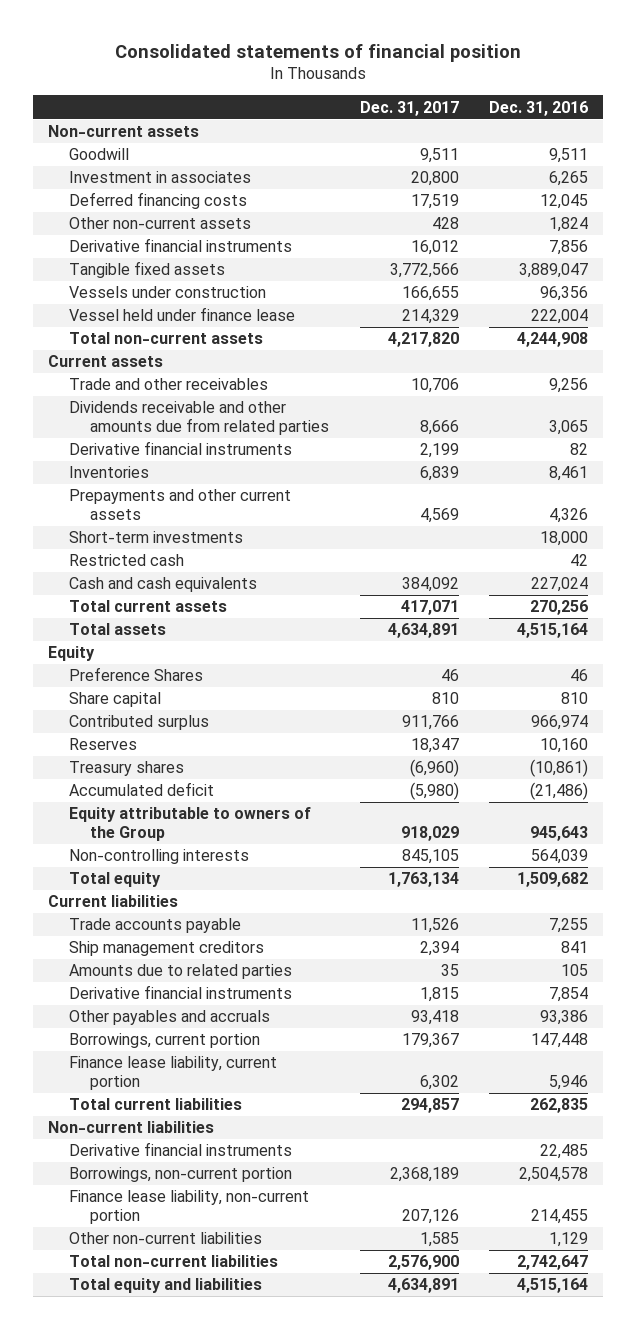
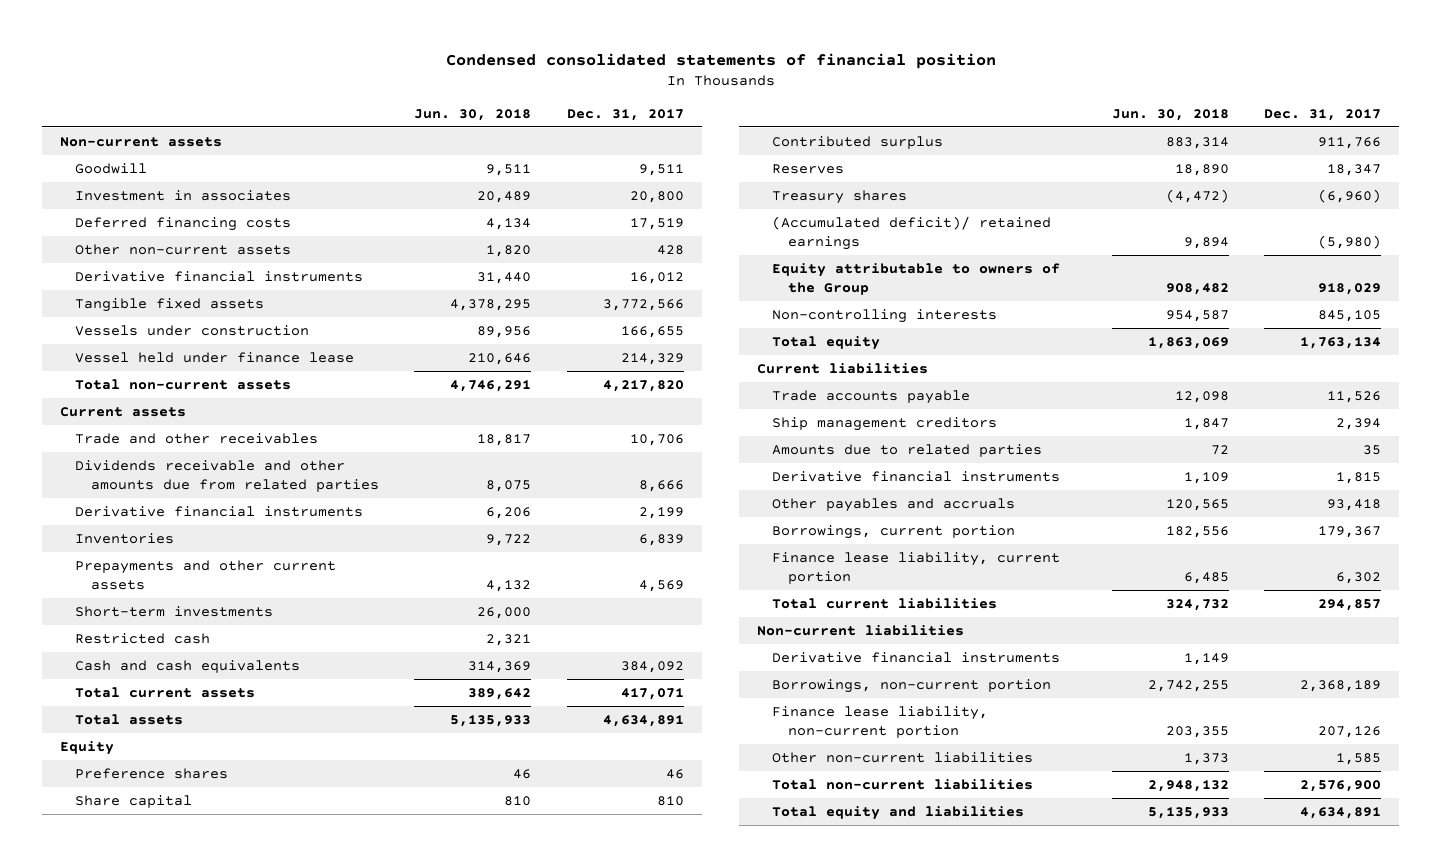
- Consolidated statements of financial position
+ Condensed consolidated statements of financial position
- | Dec. 31, 2017 | Dec. 31, 2016
+ | Jun. 30, 2018 | Dec. 31, 2017
- Preference Shares | 46 | 46
+ Preference shares | 46 | 46
- Accumulated deficit | (5,980) | (21,486)
+ (Accumulated deficit)/ retained earnings | 9,894 | (5,980)

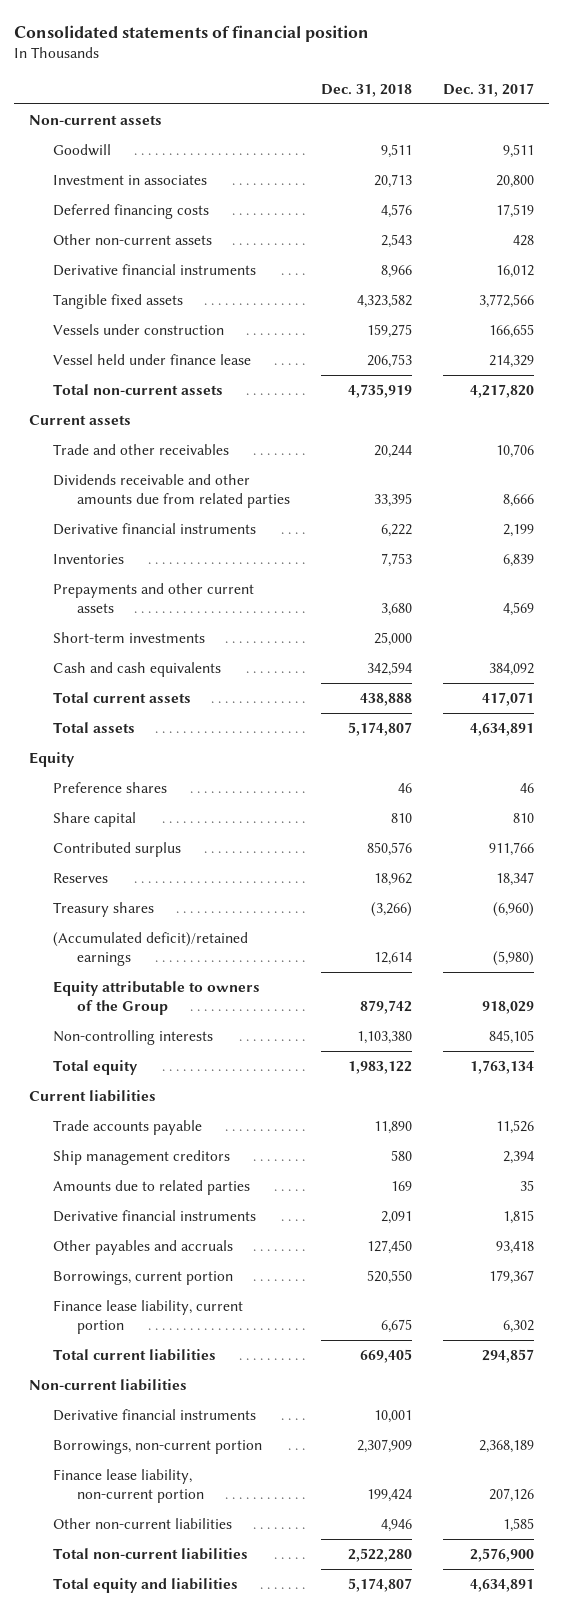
- Condensed consolidated statements of financial position
+ Consolidated statements of financial position
- | Jun. 30, 2018 | Dec. 31, 2017
+ | Dec. 31, 2018 | Dec. 31, 2017
- Restricted cash | 2,321 |
- (Accumulated deficit)/ retained earnings | 9,894 | (5,980)
+ (Accumulated deficit)/retained earnings | 12,614 | (5,980)

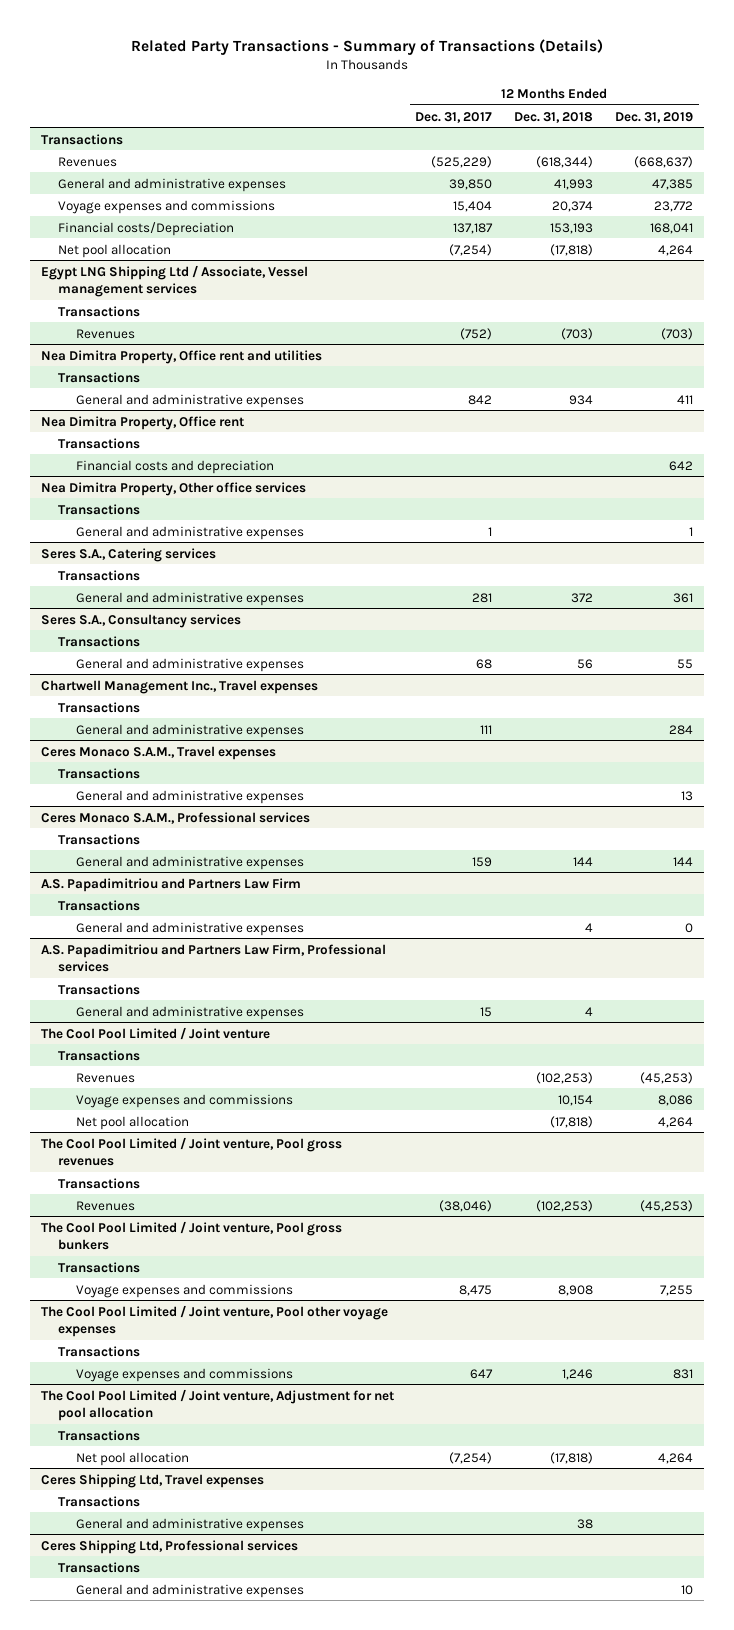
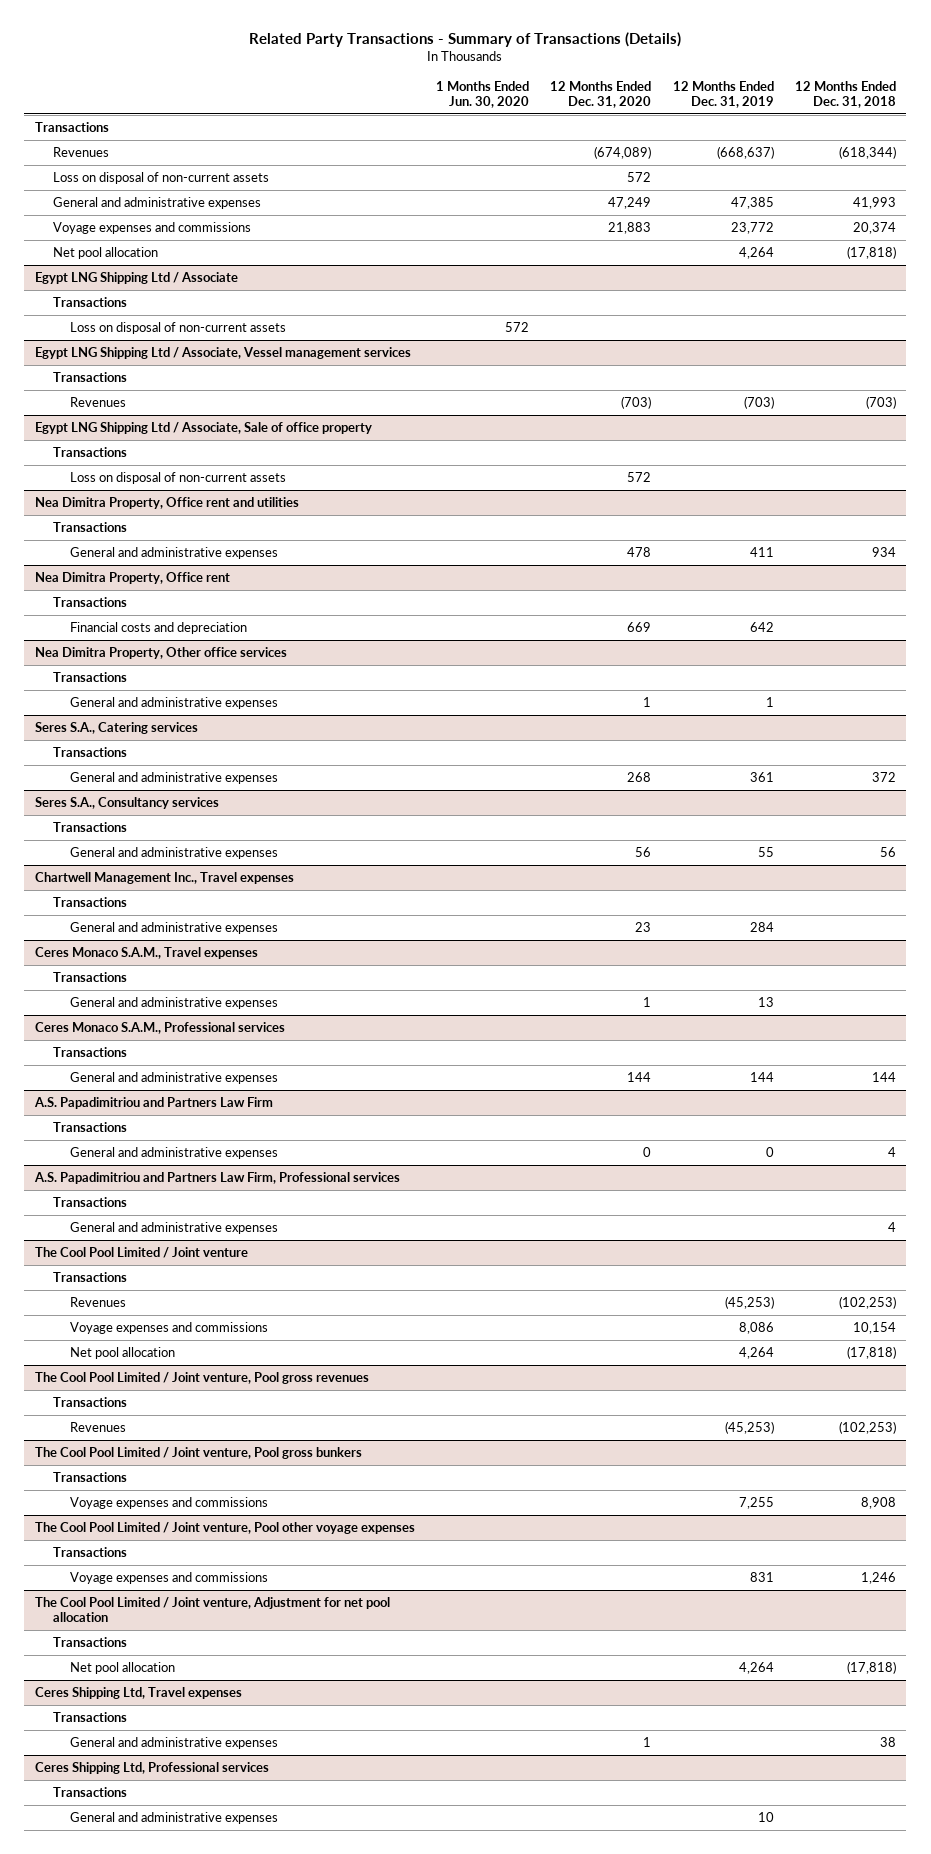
- | 12 Months Ended Dec. 31, 2017 | 12 Months Ended Dec. 31, 2018 | 12 Months Ended Dec. 31, 2019
+ | 1 Months Ended Jun. 30, 2020 | 12 Months Ended Dec. 31, 2020 | 12 Months Ended Dec. 31, 2019 | 12 Months Ended Dec. 31, 2018
+ Loss on disposal of non-current assets | | 572 | |
- Financial costs/Depreciation | 137,187 | 153,193 | 168,041
+ Egypt LNG Shipping Ltd / Associate
+ Transactions
+ Loss on disposal of non-current assets | 572 | | |
+ Egypt LNG Shipping Ltd / Associate, Sale of office property
+ Transactions
+ Loss on disposal of non-current assets | | 572 | |

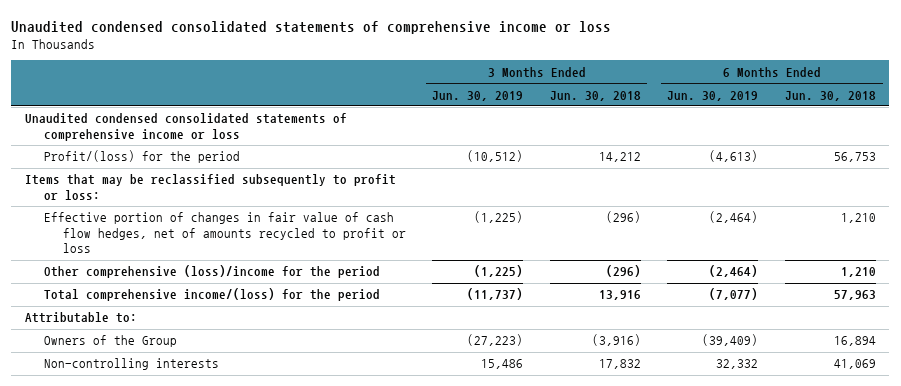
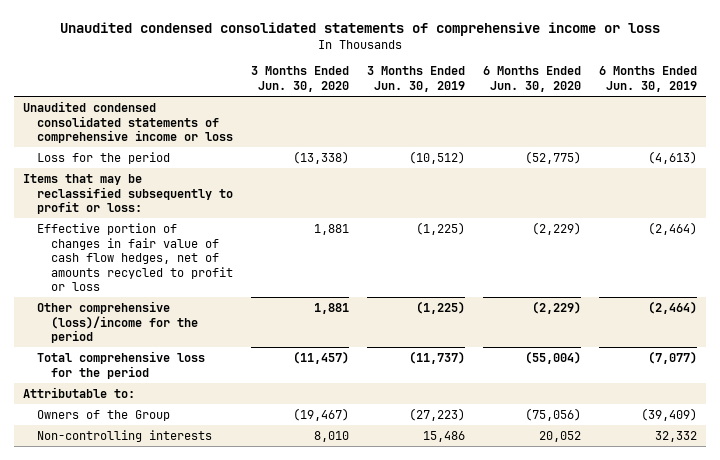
- | 3 Months Ended Jun. 30, 2019 | 3 Months Ended Jun. 30, 2018 | 6 Months Ended Jun. 30, 2019 | 6 Months Ended Jun. 30, 2018
+ | 3 Months Ended Jun. 30, 2020 | 3 Months Ended Jun. 30, 2019 | 6 Months Ended Jun. 30, 2020 | 6 Months Ended Jun. 30, 2019
- Profit/(loss) for the period | (10,512) | 14,212 | (4,613) | 56,753
+ Loss for the period | (13,338) | (10,512) | (52,775) | (4,613)
- Total comprehensive income/(loss) for the period | (11,737) | 13,916 | (7,077) | 57,963
+ Total comprehensive loss for the period | (11,457) | (11,737) | (55,004) | (7,077)

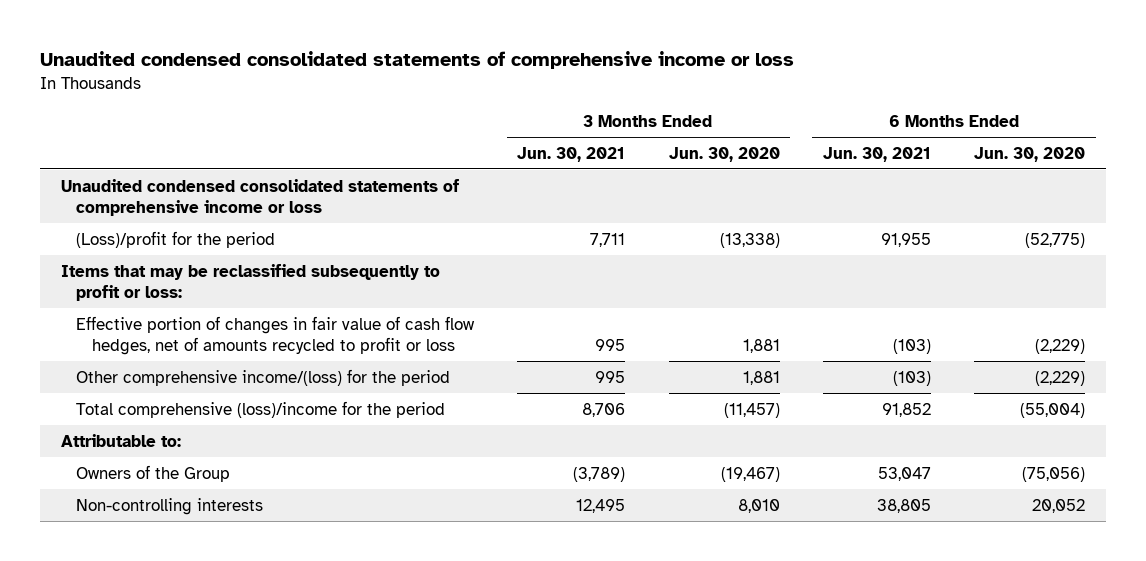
- | 3 Months Ended Jun. 30, 2020 | 3 Months Ended Jun. 30, 2019 | 6 Months Ended Jun. 30, 2020 | 6 Months Ended Jun. 30, 2019
+ | 3 Months Ended Jun. 30, 2021 | 3 Months Ended Jun. 30, 2020 | 6 Months Ended Jun. 30, 2021 | 6 Months Ended Jun. 30, 2020
- Loss for the period | (13,338) | (10,512) | (52,775) | (4,613)
+ (Loss)/profit for the period | 7,711 | (13,338) | 91,955 | (52,775)
- Other comprehensive (loss)/income for the period | 1,881 | (1,225) | (2,229) | (2,464)
- Total comprehensive loss for the period | (11,457) | (11,737) | (55,004) | (7,077)
+ Other comprehensive income/(loss) for the period | 995 | 1,881 | (103) | (2,229)
+ Total comprehensive (loss)/income for the period | 8,706 | (11,457) | 91,852 | (55,004)

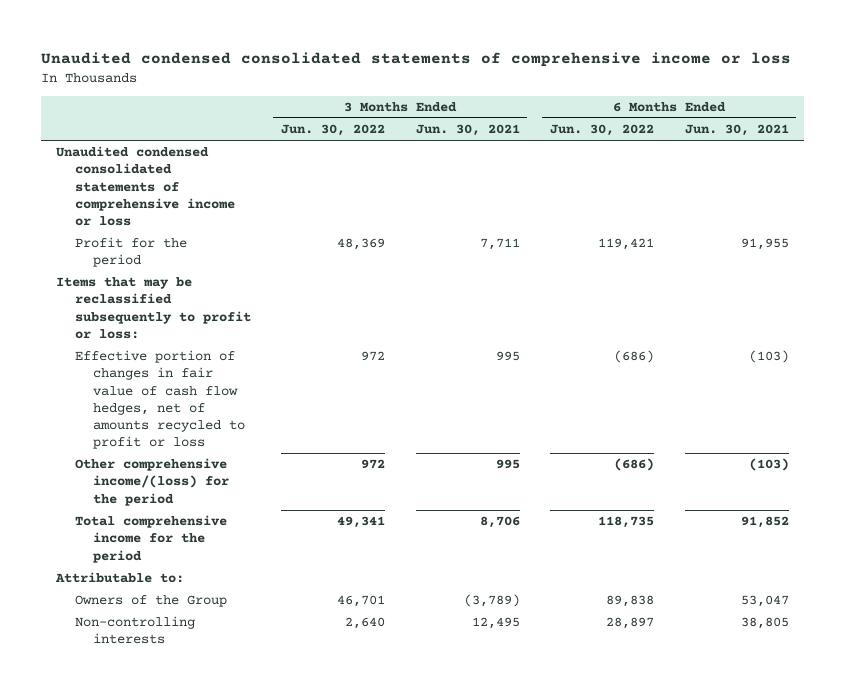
- | 3 Months Ended Jun. 30, 2021 | 3 Months Ended Jun. 30, 2020 | 6 Months Ended Jun. 30, 2021 | 6 Months Ended Jun. 30, 2020
+ | 3 Months Ended Jun. 30, 2022 | 3 Months Ended Jun. 30, 2021 | 6 Months Ended Jun. 30, 2022 | 6 Months Ended Jun. 30, 2021
- (Loss)/profit for the period | 7,711 | (13,338) | 91,955 | (52,775)
+ Profit for the period | 48,369 | 7,711 | 119,421 | 91,955
- Total comprehensive (loss)/income for the period | 8,706 | (11,457) | 91,852 | (55,004)
+ Total comprehensive income for the period | 49,341 | 8,706 | 118,735 | 91,852

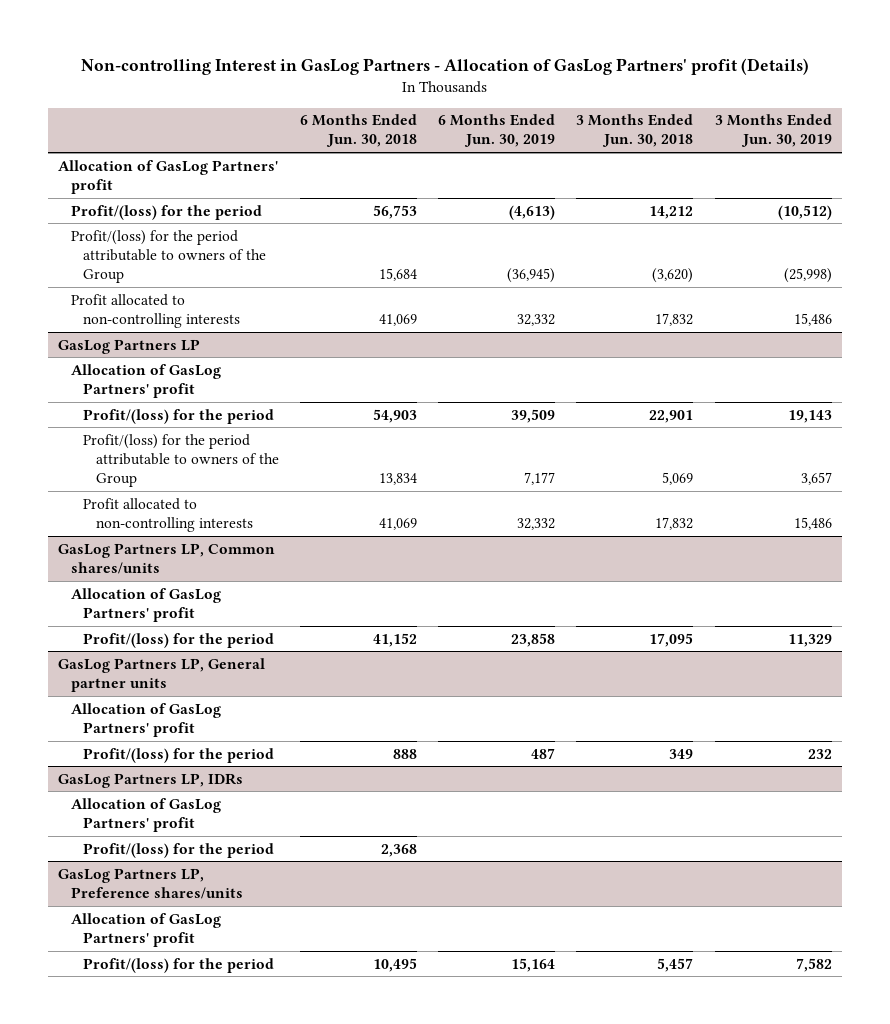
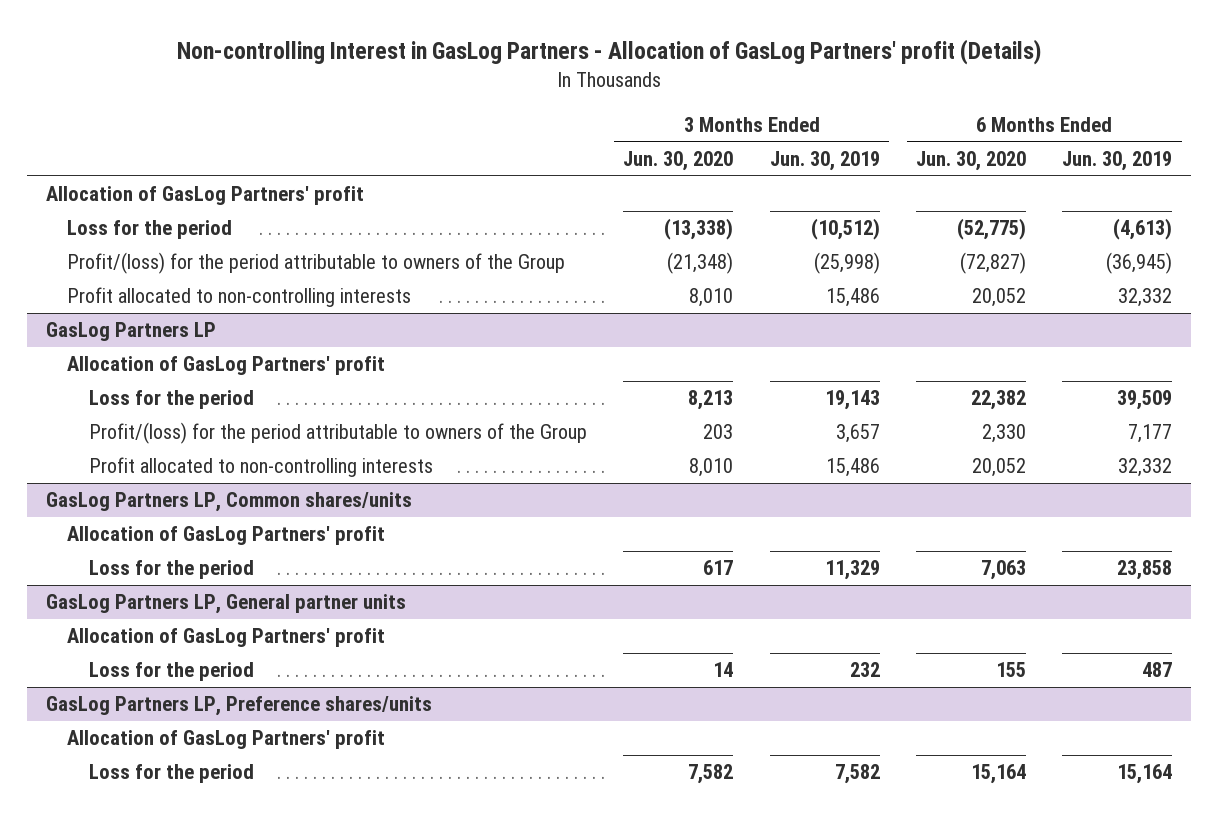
- | 6 Months Ended Jun. 30, 2018 | 6 Months Ended Jun. 30, 2019 | 3 Months Ended Jun. 30, 2018 | 3 Months Ended Jun. 30, 2019
+ | 3 Months Ended Jun. 30, 2020 | 3 Months Ended Jun. 30, 2019 | 6 Months Ended Jun. 30, 2020 | 6 Months Ended Jun. 30, 2019
- Profit/(loss) for the period | 56,753 | (4,613) | 14,212 | (10,512)
+ Loss for the period | (13,338) | (10,512) | (52,775) | (4,613)
@ GasLog Partners LP
- Profit/(loss) for the period | 54,903 | 39,509 | 22,901 | 19,143
+ Loss for the period | 8,213 | 19,143 | 22,382 | 39,509
@ GasLog Partners LP, Common shares/units
- Profit/(loss) for the period | 41,152 | 23,858 | 17,095 | 11,329
+ Loss for the period | 617 | 11,329 | 7,063 | 23,858
@ GasLog Partners LP, General partner units
- Profit/(loss) for the period | 888 | 487 | 349 | 232
- GasLog Partners LP, IDRs
- Allocation of GasLog Partners' profit
- Profit/(loss) for the period | 2,368 | | |
@ GasLog Partners LP, General partner units
+ Loss for the period | 14 | 232 | 155 | 487
@ GasLog Partners LP, Preference shares/units
- Profit/(loss) for the period | 10,495 | 15,164 | 5,457 | 7,582
+ Loss for the period | 7,582 | 7,582 | 15,164 | 15,164

